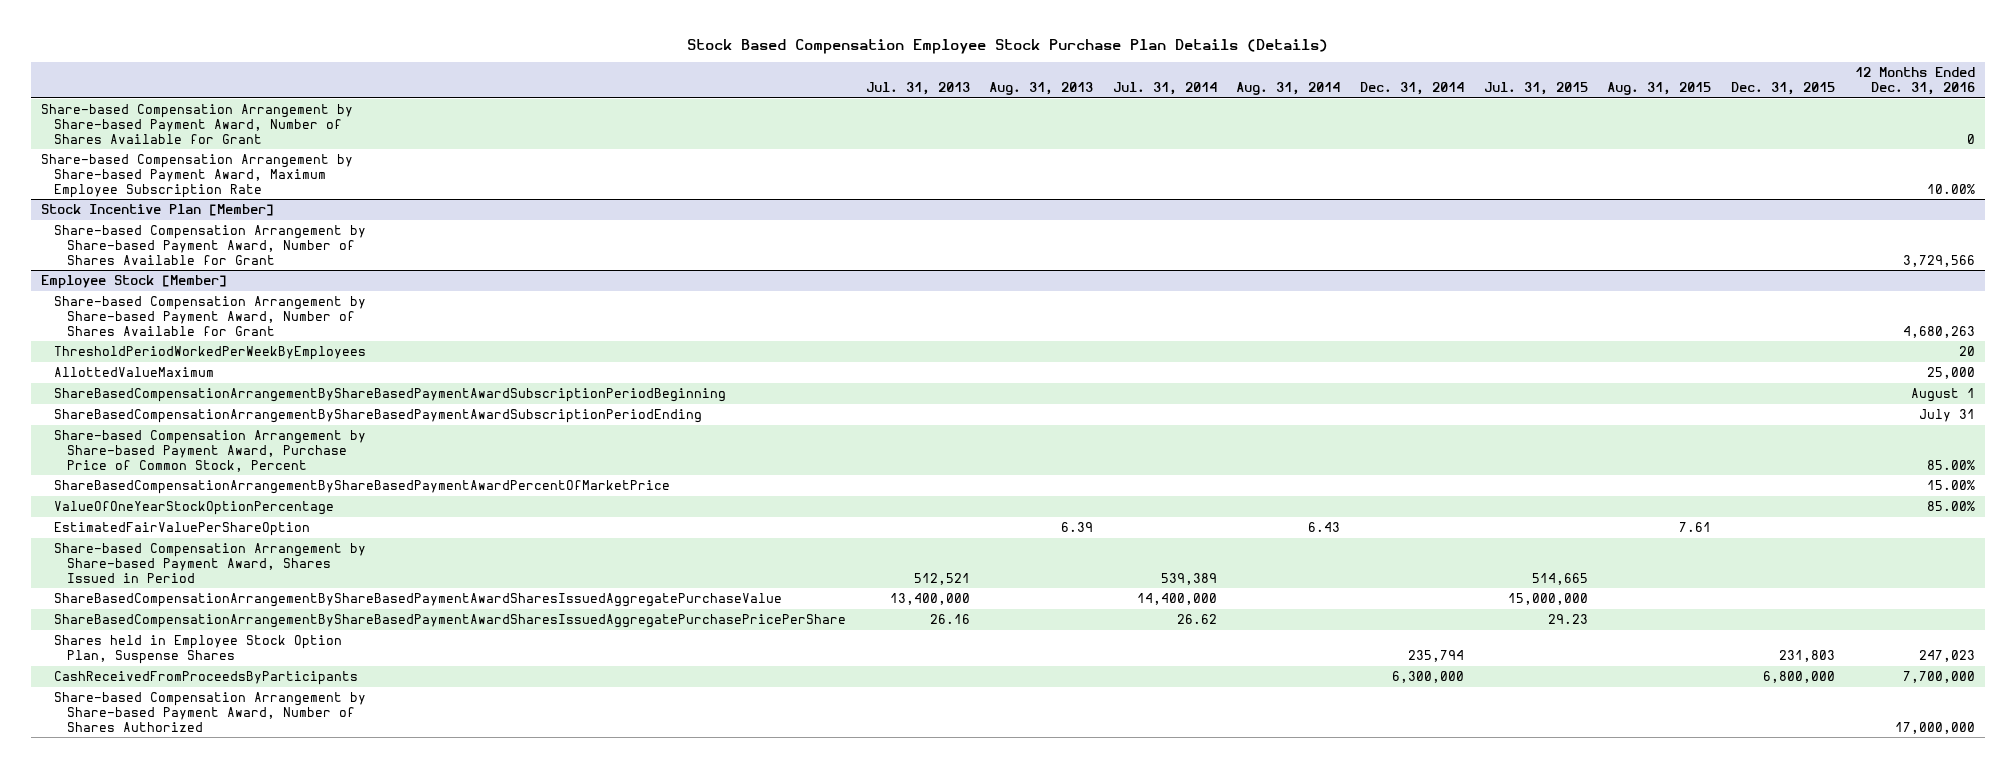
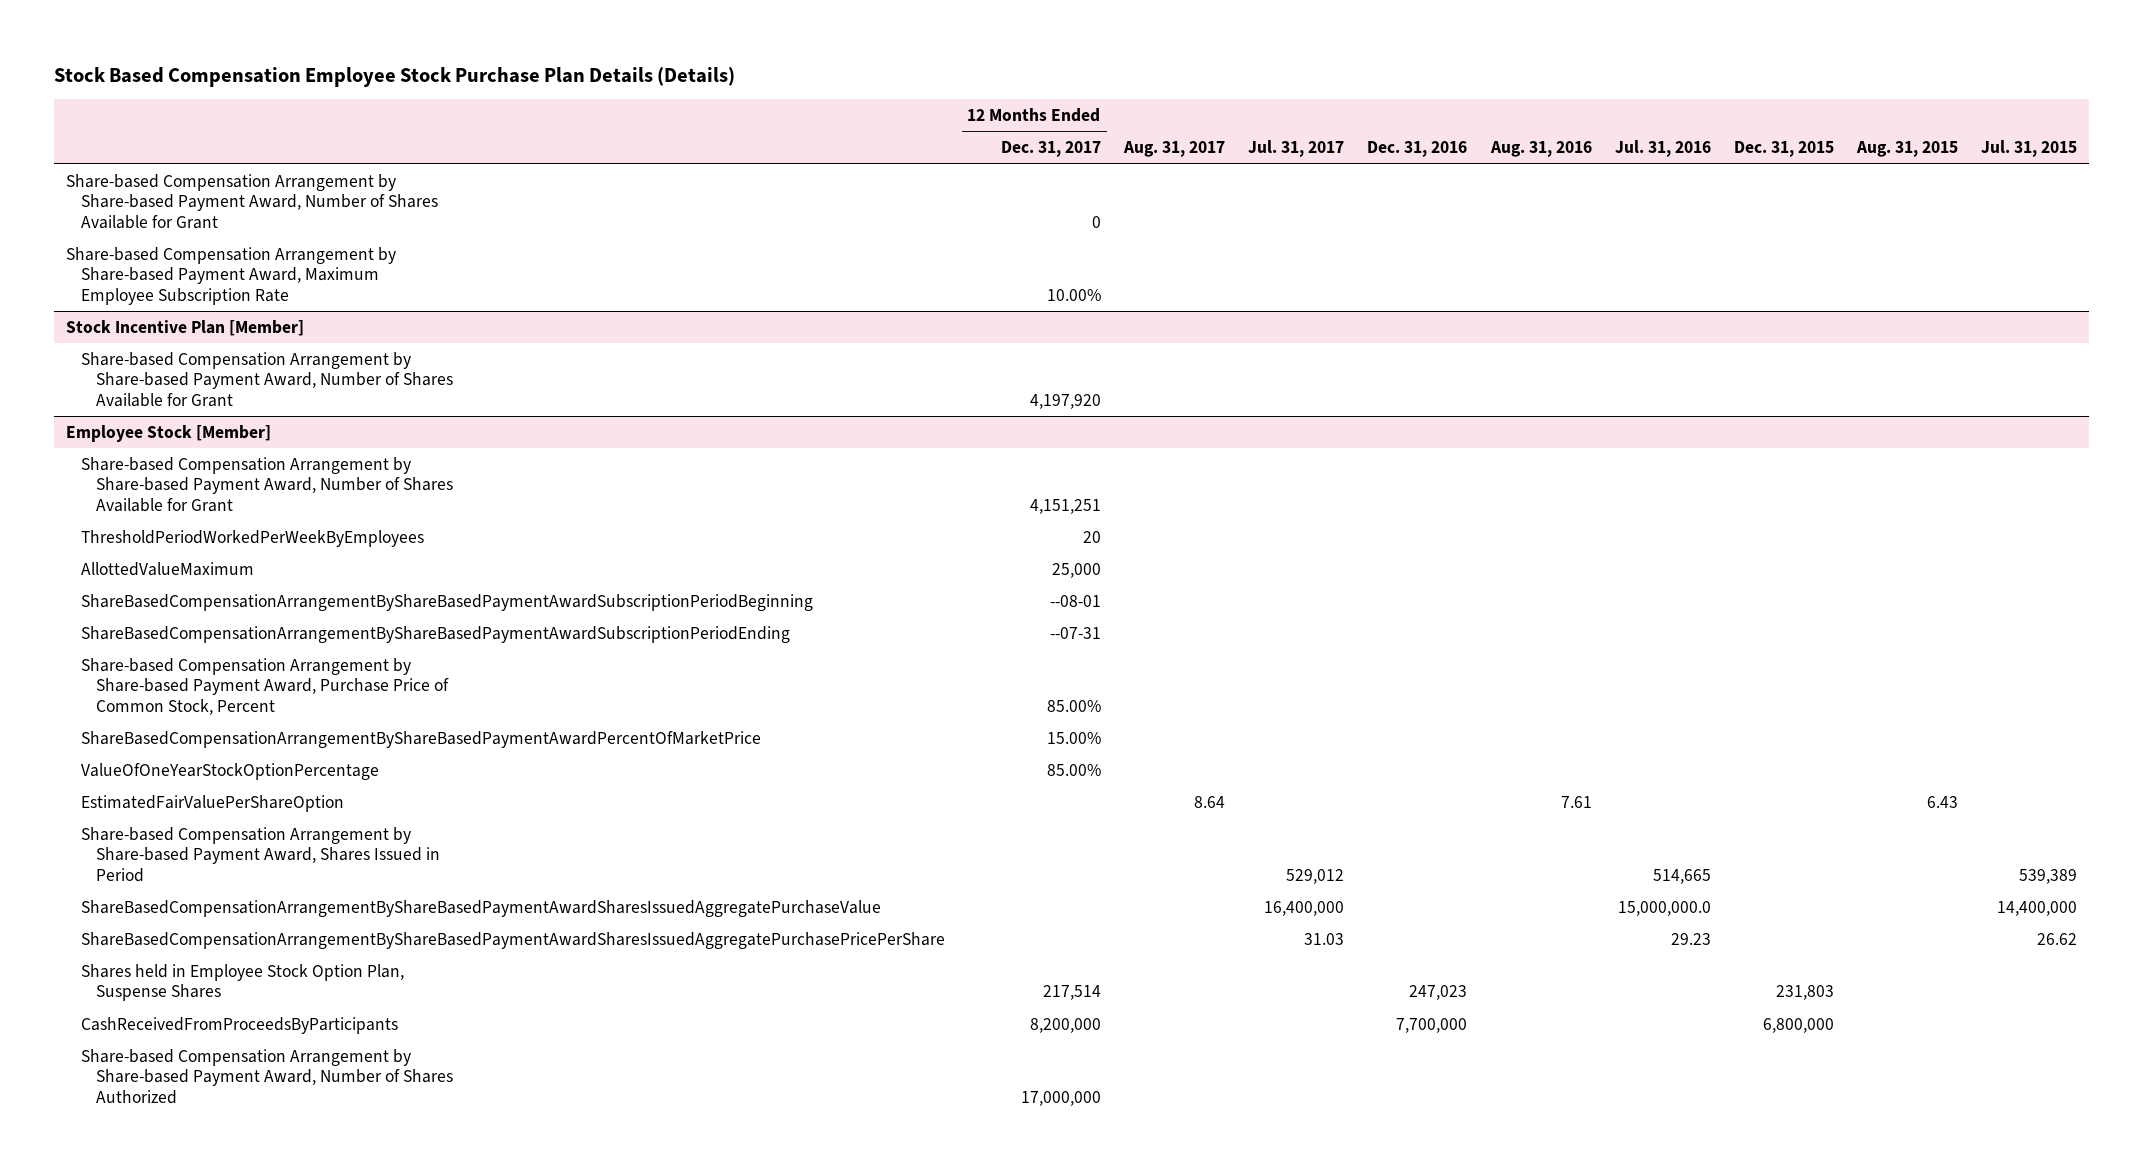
- | Jul. 31, 2013 | Aug. 31, 2013 | Jul. 31, 2014 | Aug. 31, 2014 | Dec. 31, 2014 | Jul. 31, 2015 | Aug. 31, 2015 | Dec. 31, 2015 | 12 Months Ended Dec. 31, 2016
+ | 12 Months Ended Dec. 31, 2017 | Aug. 31, 2017 | Jul. 31, 2017 | Dec. 31, 2016 | Aug. 31, 2016 | Jul. 31, 2016 | Dec. 31, 2015 | Aug. 31, 2015 | Jul. 31, 2015
@ Employee Stock [Member]
- EstimatedFairValuePerShareOption | | 6.39 | | 6.43 | | | 7.61 | |
- Share-based Compensation Arrangement by Share-based Payment Award, Shares Issued in Period | 512,521 | | 539,389 | | | 514,665 | | |
- ShareBasedCompensationArrangementByShareBasedPaymentAwardSharesIssuedAggregatePurchaseValue | 13,400,000 | | 14,400,000 | | | 15,000,000 | | |
- ShareBasedCompensationArrangementByShareBasedPaymentAwardSharesIssuedAggregatePurchasePricePerShare | 26.16 | | 26.62 | | | 29.23 | | |
+ EstimatedFairValuePerShareOption | | 8.64 | | | 7.61 | | | 6.43 |
+ Share-based Compensation Arrangement by Share-based Payment Award, Shares Issued in Period | | | 529,012 | | | 514,665 | | | 539,389
+ ShareBasedCompensationArrangementByShareBasedPaymentAwardSharesIssuedAggregatePurchaseValue | | | 16,400,000 | | | 15,000,000.0 | | | 14,400,000
+ ShareBasedCompensationArrangementByShareBasedPaymentAwardSharesIssuedAggregatePurchasePricePerShare | | | 31.03 | | | 29.23 | | | 26.62

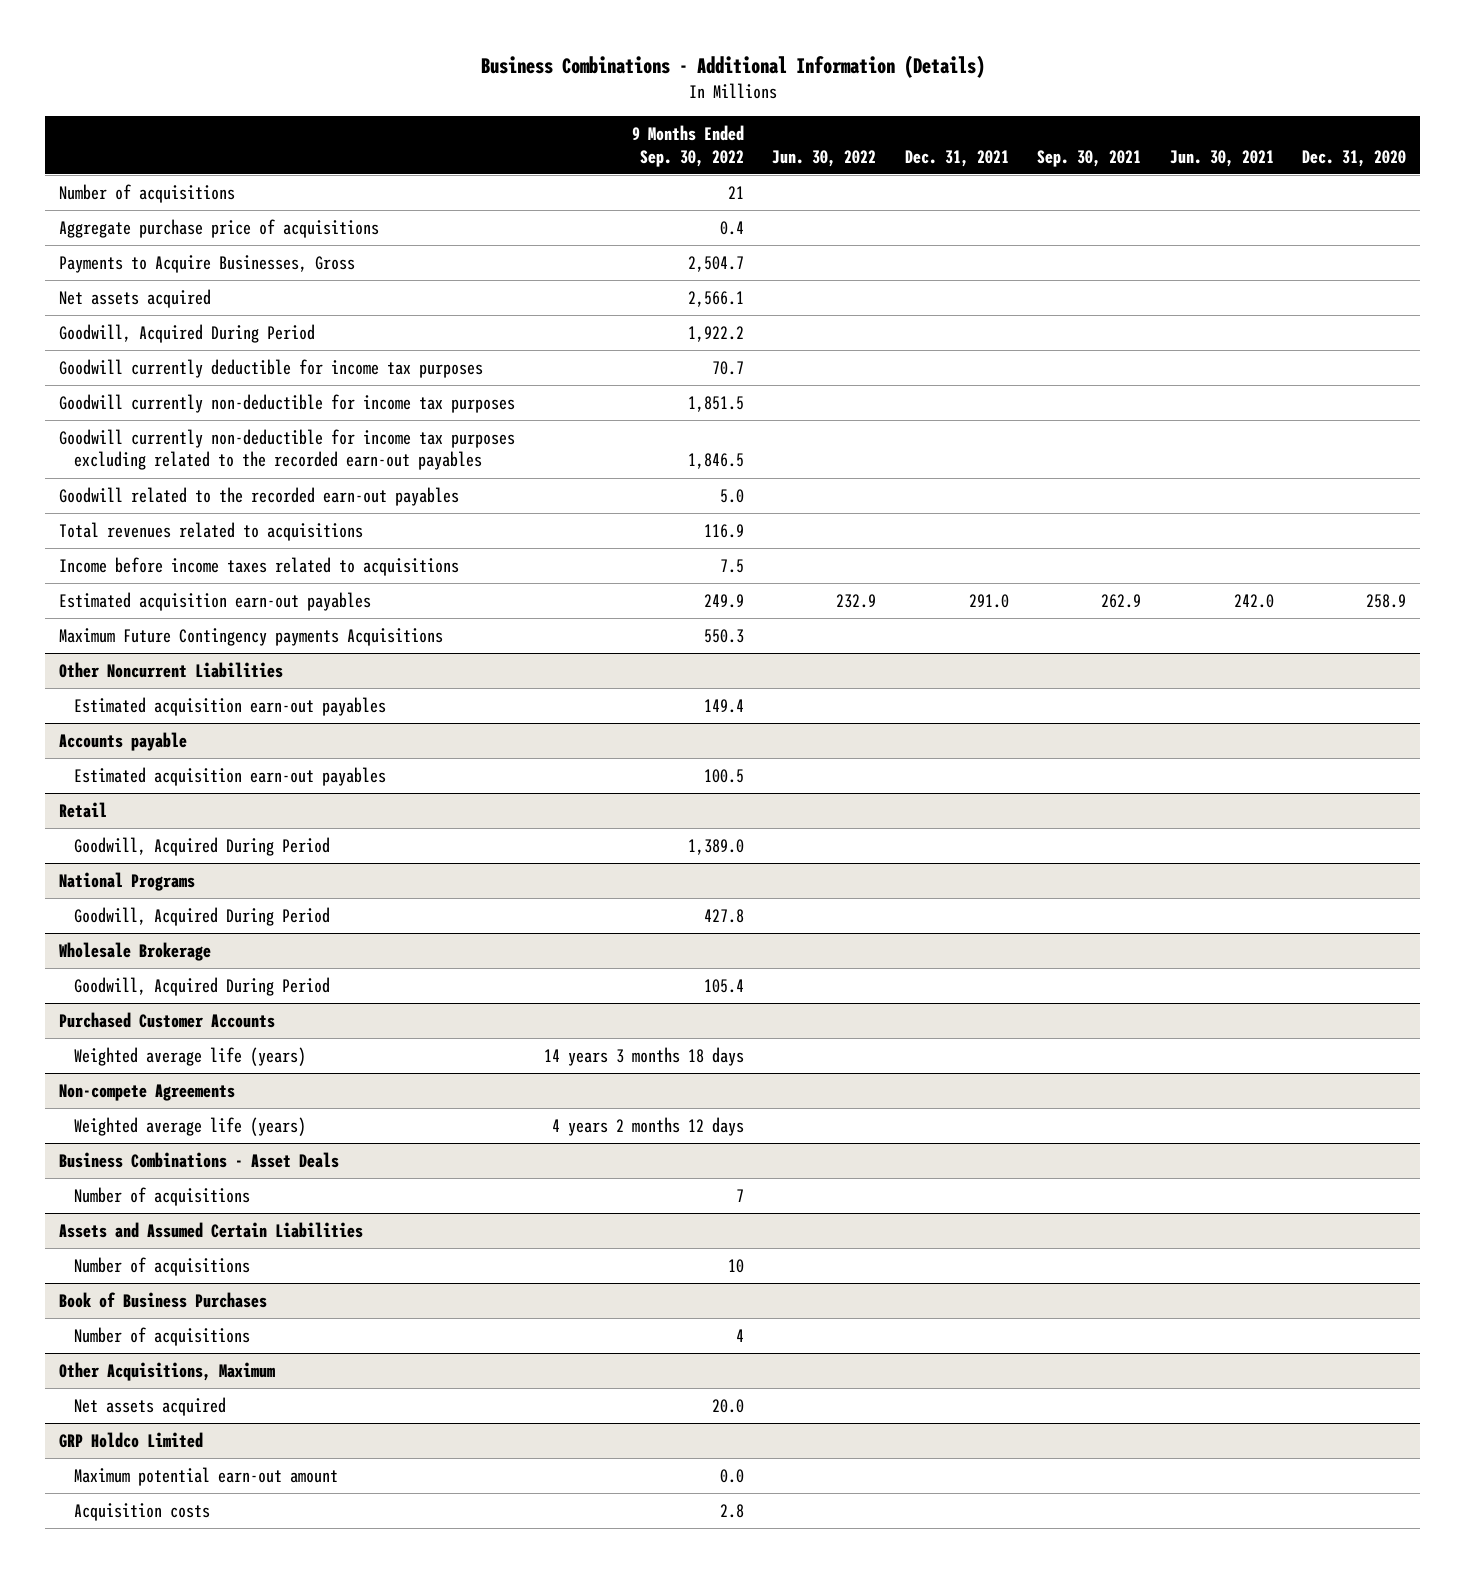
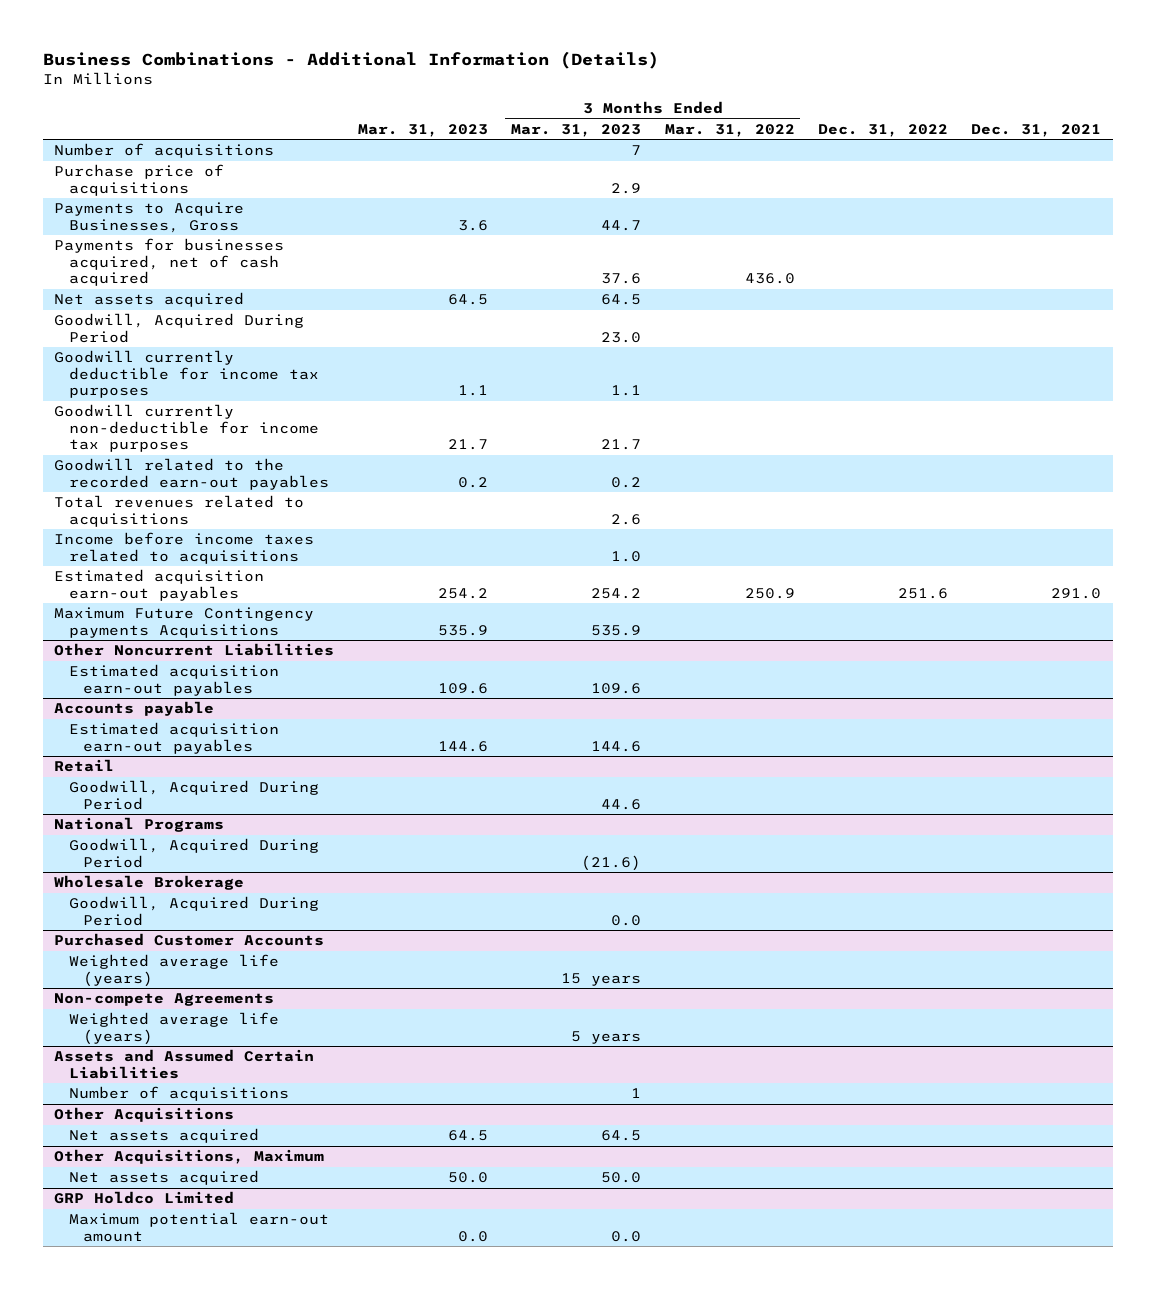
- | 9 Months Ended Sep. 30, 2022 | Jun. 30, 2022 | Dec. 31, 2021 | Sep. 30, 2021 | Jun. 30, 2021 | Dec. 31, 2020
+ | Mar. 31, 2023 | 3 Months Ended Mar. 31, 2023 | 3 Months Ended Mar. 31, 2022 | Dec. 31, 2022 | Dec. 31, 2021
- Aggregate purchase price of acquisitions | 0.4 | | | | |
+ Purchase price of acquisitions | | 2.9 | | |
+ Payments for businesses acquired, net of cash acquired | | 37.6 | 436.0 | |
- Goodwill currently non-deductible for income tax purposes excluding related to the recorded earn-out payables | 1,846.5 | | | | |
- Business Combinations - Asset Deals
- Number of acquisitions | 7 | | | | |
- Book of Business Purchases
- Number of acquisitions | 4 | | | | |
+ Other Acquisitions
+ Net assets acquired | 64.5 | 64.5 | | |
@ GRP Holdco Limited
- Acquisition costs | 2.8 | | | | |

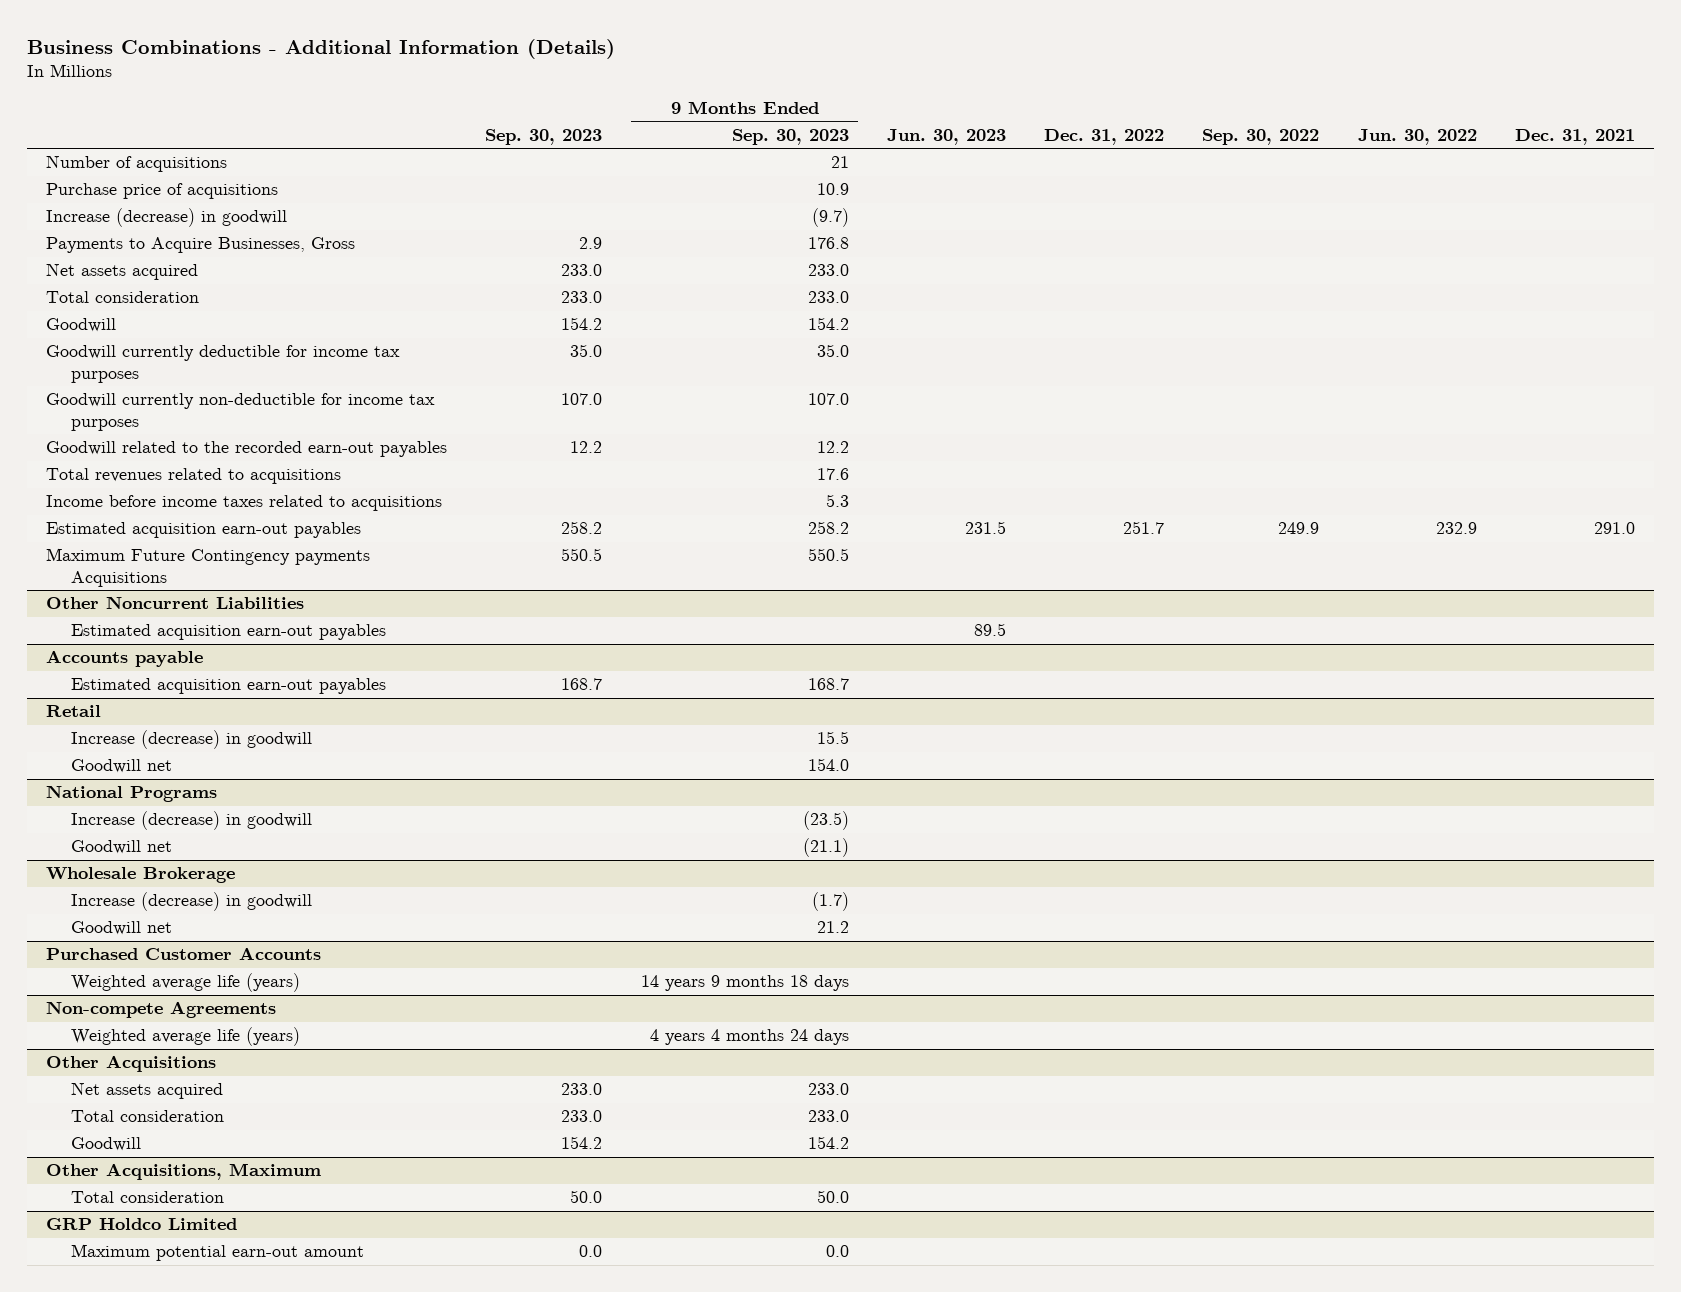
- | Mar. 31, 2023 | 3 Months Ended Mar. 31, 2023 | 3 Months Ended Mar. 31, 2022 | Dec. 31, 2022 | Dec. 31, 2021
+ | Sep. 30, 2023 | 9 Months Ended Sep. 30, 2023 | Jun. 30, 2023 | Dec. 31, 2022 | Sep. 30, 2022 | Jun. 30, 2022 | Dec. 31, 2021
+ Increase (decrease) in goodwill | | (9.7) | | | | |
- Payments for businesses acquired, net of cash acquired | | 37.6 | 436.0 | |
- Goodwill, Acquired During Period | | 23.0 | | |
+ Total consideration | 233.0 | 233.0 | | | | |
+ Goodwill | 154.2 | 154.2 | | | | |
- Estimated acquisition earn-out payables | 254.2 | 254.2 | 250.9 | 251.6 | 291.0
+ Estimated acquisition earn-out payables | 258.2 | 258.2 | 231.5 | 251.7 | 249.9 | 232.9 | 291.0
@ Retail
- Goodwill, Acquired During Period | | 44.6 | | |
+ Increase (decrease) in goodwill | | 15.5 | | | | |
+ Goodwill net | | 154.0 | | | | |
@ National Programs
- Goodwill, Acquired During Period | | (21.6) | | |
+ Increase (decrease) in goodwill | | (23.5) | | | | |
+ Goodwill net | | (21.1) | | | | |
@ Wholesale Brokerage
- Goodwill, Acquired During Period | | 0.0 | | |
+ Increase (decrease) in goodwill | | (1.7) | | | | |
+ Goodwill net | | 21.2 | | | | |
- Assets and Assumed Certain Liabilities
- Number of acquisitions | | 1 | | |
@ Other Acquisitions
+ Total consideration | 233.0 | 233.0 | | | | |
+ Goodwill | 154.2 | 154.2 | | | | |
@ Other Acquisitions, Maximum
- Net assets acquired | 50.0 | 50.0 | | |
+ Total consideration | 50.0 | 50.0 | | | | |

